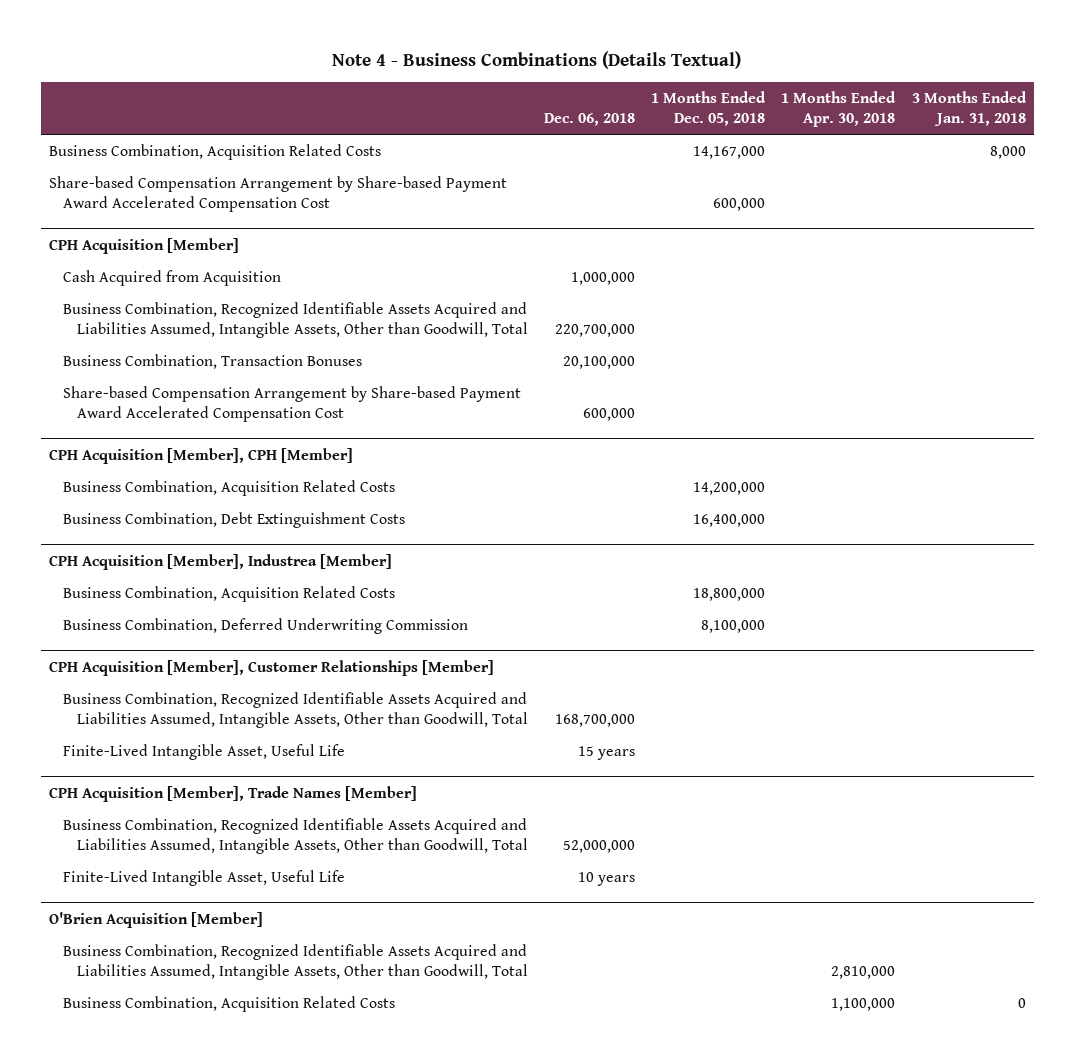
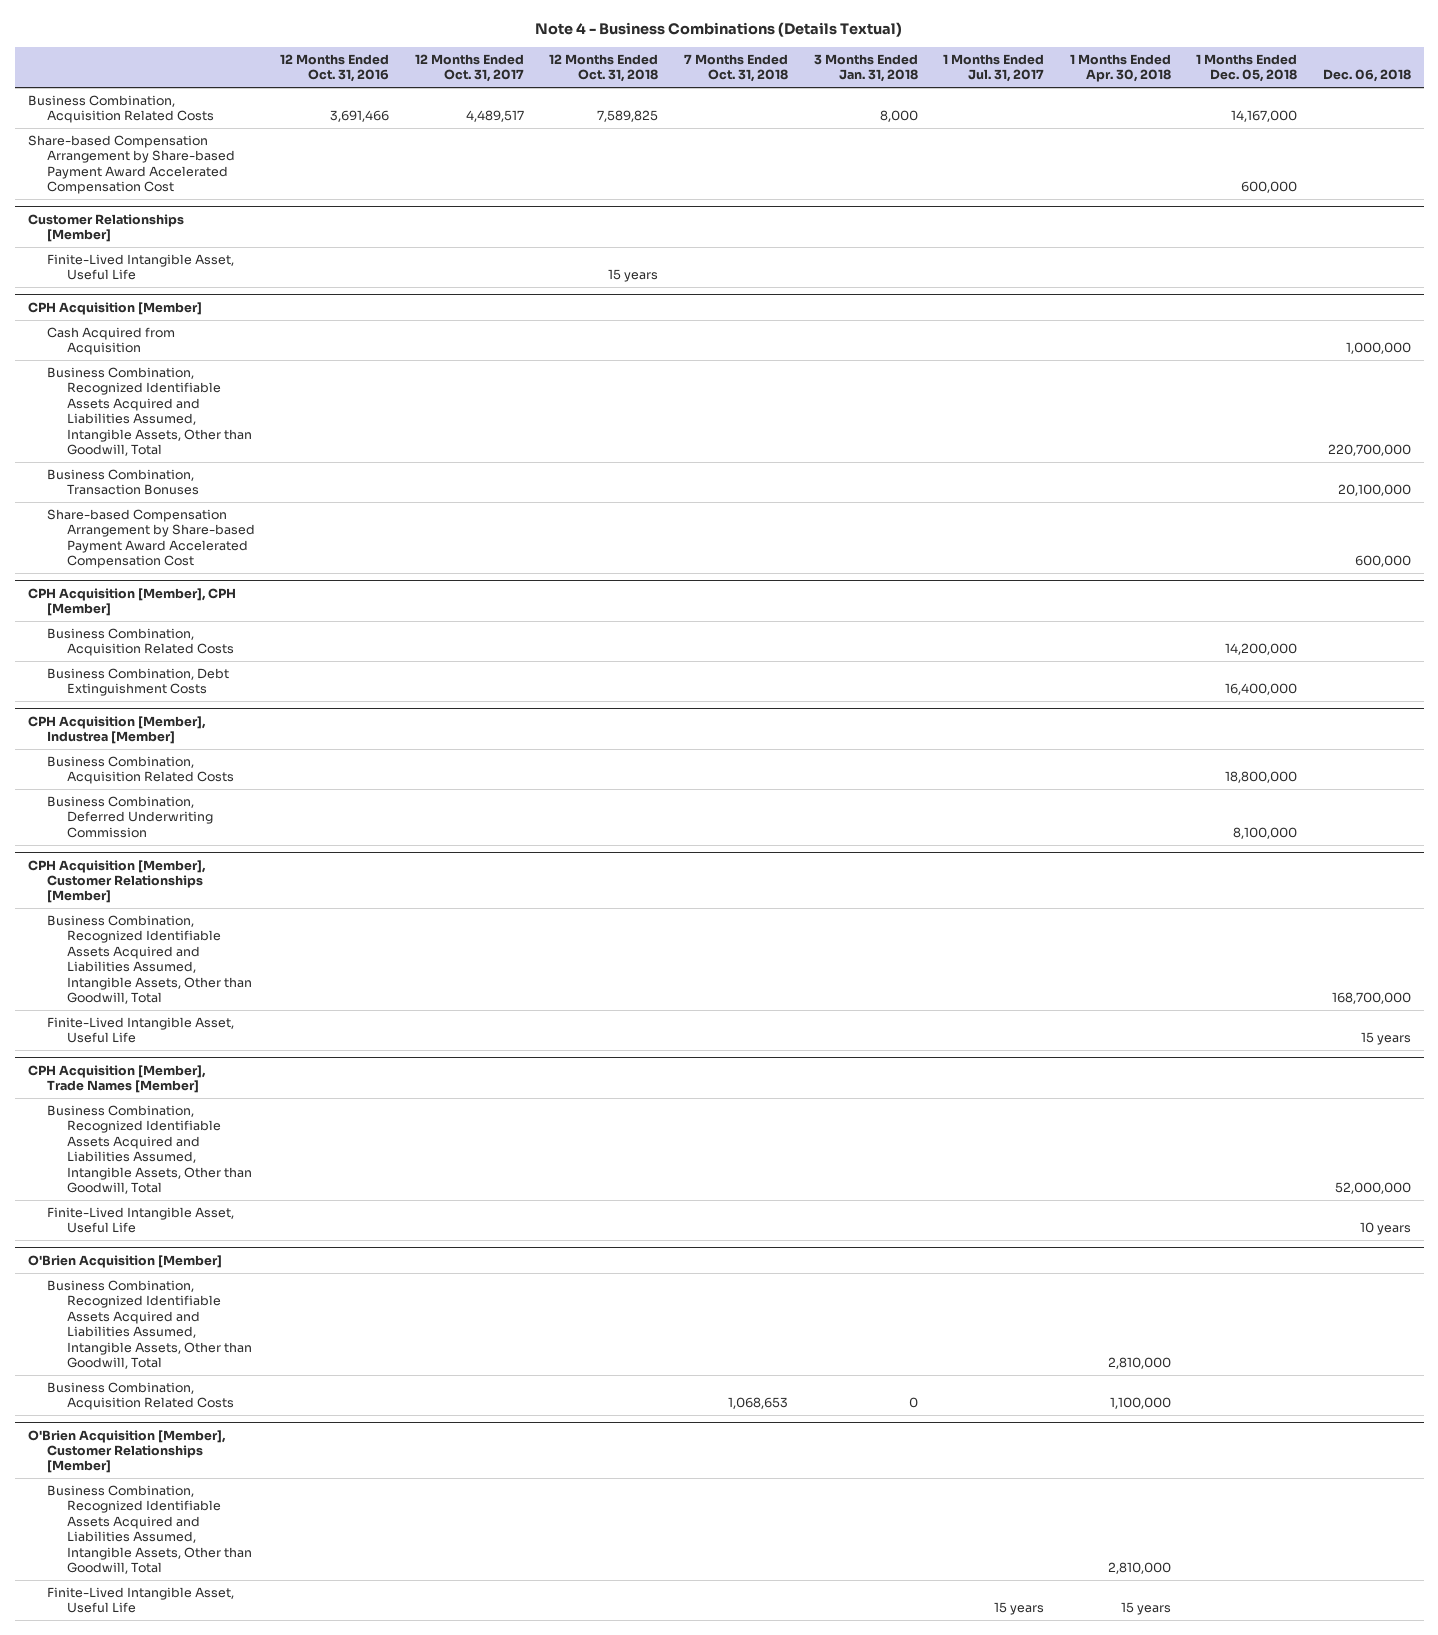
- | Dec. 06, 2018 | 1 Months Ended Dec. 05, 2018 | 1 Months Ended Apr. 30, 2018 | 3 Months Ended Jan. 31, 2018
+ | 12 Months Ended Oct. 31, 2016 | 12 Months Ended Oct. 31, 2017 | 12 Months Ended Oct. 31, 2018 | 7 Months Ended Oct. 31, 2018 | 3 Months Ended Jan. 31, 2018 | 1 Months Ended Jul. 31, 2017 | 1 Months Ended Apr. 30, 2018 | 1 Months Ended Dec. 05, 2018 | Dec. 06, 2018
+ Customer Relationships [Member]
+ Finite-Lived Intangible Asset, Useful Life | | | 15 years | | | | | |
+ O'Brien Acquisition [Member], Customer Relationships [Member]
+ Business Combination, Recognized Identifiable Assets Acquired and Liabilities Assumed, Intangible Assets, Other than Goodwill, Total | | | | | | | 2,810,000 | |
+ Finite-Lived Intangible Asset, Useful Life | | | | | | 15 years | 15 years | |

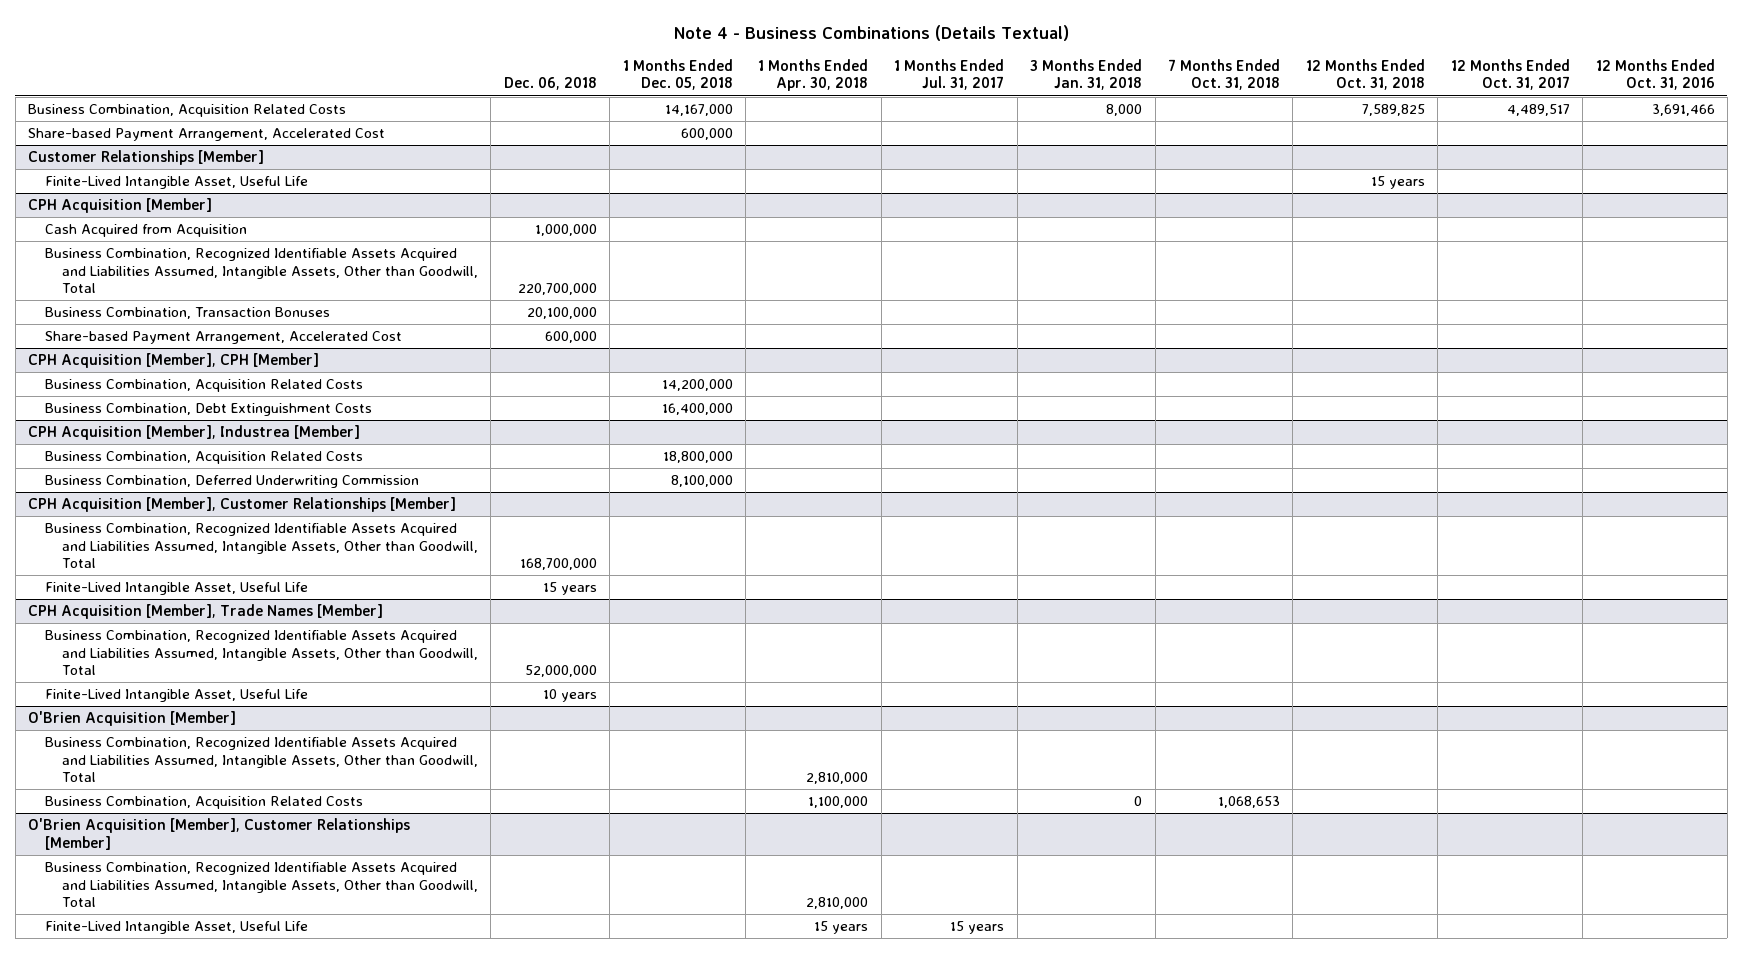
- | 12 Months Ended Oct. 31, 2016 | 12 Months Ended Oct. 31, 2017 | 12 Months Ended Oct. 31, 2018 | 7 Months Ended Oct. 31, 2018 | 3 Months Ended Jan. 31, 2018 | 1 Months Ended Jul. 31, 2017 | 1 Months Ended Apr. 30, 2018 | 1 Months Ended Dec. 05, 2018 | Dec. 06, 2018
+ | Dec. 06, 2018 | 1 Months Ended Dec. 05, 2018 | 1 Months Ended Apr. 30, 2018 | 1 Months Ended Jul. 31, 2017 | 3 Months Ended Jan. 31, 2018 | 7 Months Ended Oct. 31, 2018 | 12 Months Ended Oct. 31, 2018 | 12 Months Ended Oct. 31, 2017 | 12 Months Ended Oct. 31, 2016
- Share-based Compensation Arrangement by Share-based Payment Award Accelerated Compensation Cost | | | | | | | | 600,000 |
+ Share-based Payment Arrangement, Accelerated Cost | | 600,000 | | | | | | |
@ CPH Acquisition [Member]
- Share-based Compensation Arrangement by Share-based Payment Award Accelerated Compensation Cost | | | | | | | | | 600,000
+ Share-based Payment Arrangement, Accelerated Cost | 600,000 | | | | | | | |

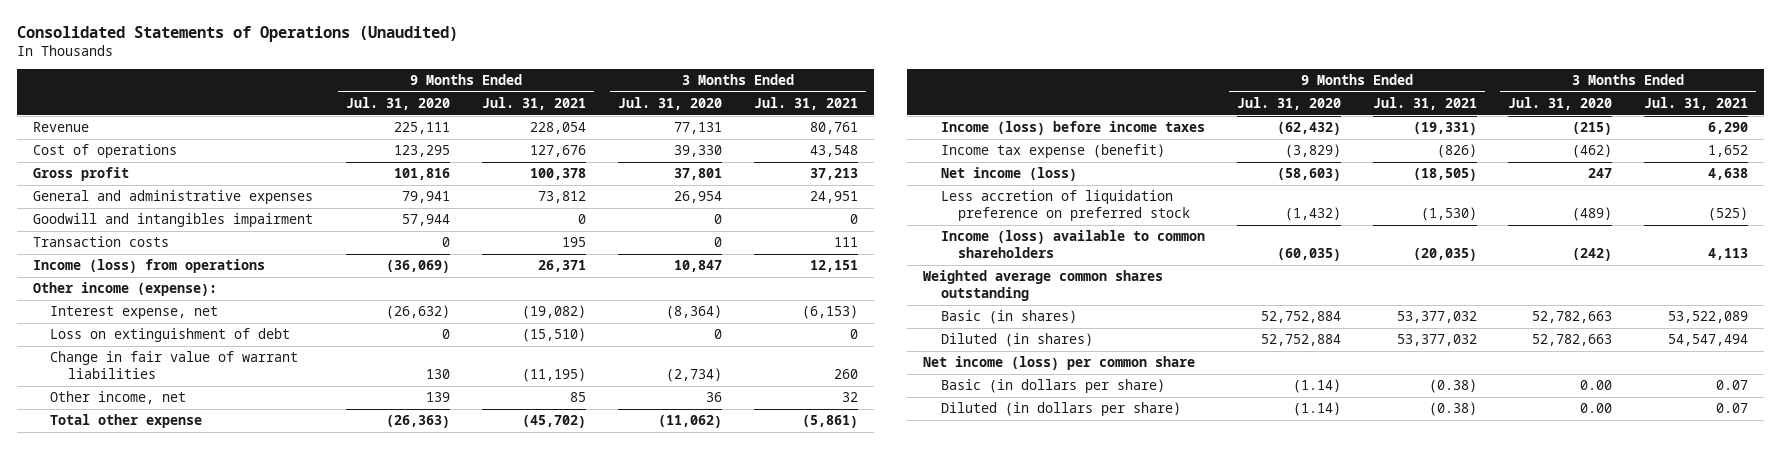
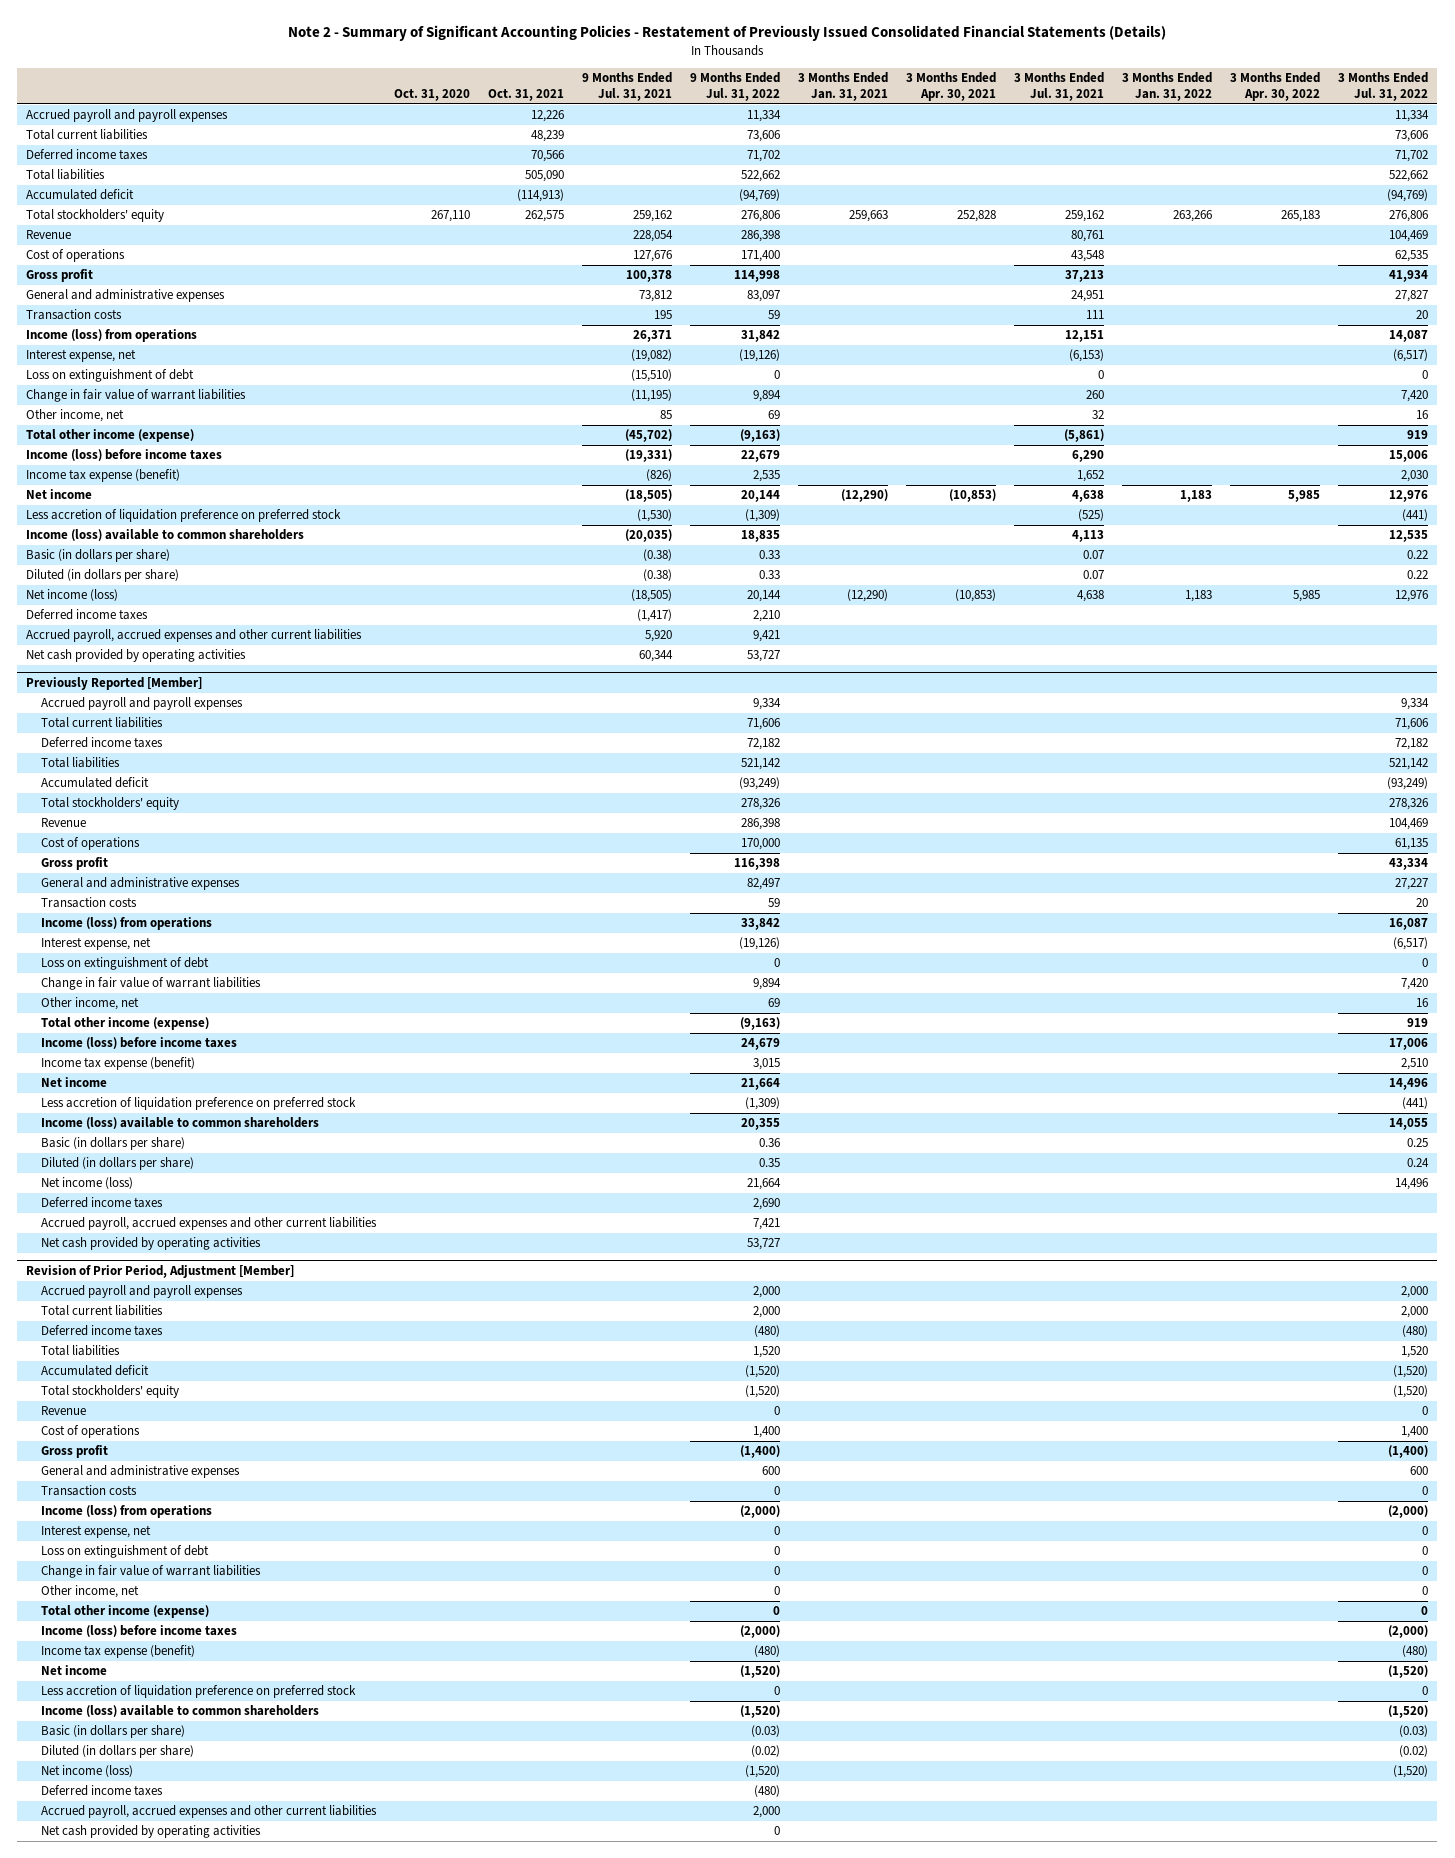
- Consolidated Statements of Operations (Unaudited)
+ Note 2 - Summary of Significant Accounting Policies - Restatement of Previously Issued Consolidated Financial Statements (Details)
- | 9 Months Ended Jul. 31, 2020 | 9 Months Ended Jul. 31, 2021 | 3 Months Ended Jul. 31, 2020 | 3 Months Ended Jul. 31, 2021
+ | Oct. 31, 2020 | Oct. 31, 2021 | 9 Months Ended Jul. 31, 2021 | 9 Months Ended Jul. 31, 2022 | 3 Months Ended Jan. 31, 2021 | 3 Months Ended Apr. 30, 2021 | 3 Months Ended Jul. 31, 2021 | 3 Months Ended Jan. 31, 2022 | 3 Months Ended Apr. 30, 2022 | 3 Months Ended Jul. 31, 2022
+ Accrued payroll and payroll expenses | | 12,226 | | 11,334 | | | | | | 11,334
+ Total current liabilities | | 48,239 | | 73,606 | | | | | | 73,606
+ Deferred income taxes | | 70,566 | | 71,702 | | | | | | 71,702
+ Total liabilities | | 505,090 | | 522,662 | | | | | | 522,662
+ Accumulated deficit | | (114,913) | | (94,769) | | | | | | (94,769)
+ Total stockholders' equity | 267,110 | 262,575 | 259,162 | 276,806 | 259,663 | 252,828 | 259,162 | 263,266 | 265,183 | 276,806
- Goodwill and intangibles impairment | 57,944 | 0 | 0 | 0
- Other income (expense):
- Total other expense | (26,363) | (45,702) | (11,062) | (5,861)
+ Total other income (expense) | | | (45,702) | (9,163) | | | (5,861) | | | 919
+ Net income | | | (18,505) | 20,144 | (12,290) | (10,853) | 4,638 | 1,183 | 5,985 | 12,976
- Weighted average common shares outstanding
- Basic (in shares) | 52,752,884 | 53,377,032 | 52,782,663 | 53,522,089
- Diluted (in shares) | 52,752,884 | 53,377,032 | 52,782,663 | 54,547,494
- Net income (loss) per common share
moved down: Net income (loss) | | | (18,505) | 20,144 | (12,290) | (10,853) | 4,638 | 1,183 | 5,985 | 12,976
+ Deferred income taxes | | | (1,417) | 2,210 | | | | | |
+ Accrued payroll, accrued expenses and other current liabilities | | | 5,920 | 9,421 | | | | | |
+ Net cash provided by operating activities | | | 60,344 | 53,727 | | | | | |
+ Previously Reported [Member]
+ Accrued payroll and payroll expenses | | | | 9,334 | | | | | | 9,334
+ Total current liabilities | | | | 71,606 | | | | | | 71,606
+ Deferred income taxes | | | | 72,182 | | | | | | 72,182
+ Total liabilities | | | | 521,142 | | | | | | 521,142
+ Accumulated deficit | | | | (93,249) | | | | | | (93,249)
+ Total stockholders' equity | | | | 278,326 | | | | | | 278,326
+ Revenue | | | | 286,398 | | | | | | 104,469
+ Cost of operations | | | | 170,000 | | | | | | 61,135
+ Gross profit | | | | 116,398 | | | | | | 43,334
+ General and administrative expenses | | | | 82,497 | | | | | | 27,227
+ Transaction costs | | | | 59 | | | | | | 20
+ Income (loss) from operations | | | | 33,842 | | | | | | 16,087
+ Interest expense, net | | | | (19,126) | | | | | | (6,517)
+ Loss on extinguishment of debt | | | | 0 | | | | | | 0
+ Change in fair value of warrant liabilities | | | | 9,894 | | | | | | 7,420
+ Other income, net | | | | 69 | | | | | | 16
+ Total other income (expense) | | | | (9,163) | | | | | | 919
+ Income (loss) before income taxes | | | | 24,679 | | | | | | 17,006
+ Income tax expense (benefit) | | | | 3,015 | | | | | | 2,510
+ Net income | | | | 21,664 | | | | | | 14,496
+ Less accretion of liquidation preference on preferred stock | | | | (1,309) | | | | | | (441)
+ Income (loss) available to common shareholders | | | | 20,355 | | | | | | 14,055
+ Basic (in dollars per share) | | | | 0.36 | | | | | | 0.25
+ Diluted (in dollars per share) | | | | 0.35 | | | | | | 0.24
+ Net income (loss) | | | | 21,664 | | | | | | 14,496
+ Deferred income taxes | | | | 2,690 | | | | | |
+ Accrued payroll, accrued expenses and other current liabilities | | | | 7,421 | | | | | |
+ Net cash provided by operating activities | | | | 53,727 | | | | | |
+ Revision of Prior Period, Adjustment [Member]
+ Accrued payroll and payroll expenses | | | | 2,000 | | | | | | 2,000
+ Total current liabilities | | | | 2,000 | | | | | | 2,000
+ Deferred income taxes | | | | (480) | | | | | | (480)
+ Total liabilities | | | | 1,520 | | | | | | 1,520
+ Accumulated deficit | | | | (1,520) | | | | | | (1,520)
+ Total stockholders' equity | | | | (1,520) | | | | | | (1,520)
+ Revenue | | | | 0 | | | | | | 0
+ Cost of operations | | | | 1,400 | | | | | | 1,400
+ Gross profit | | | | (1,400) | | | | | | (1,400)
+ General and administrative expenses | | | | 600 | | | | | | 600
+ Transaction costs | | | | 0 | | | | | | 0
+ Income (loss) from operations | | | | (2,000) | | | | | | (2,000)
+ Interest expense, net | | | | 0 | | | | | | 0
+ Loss on extinguishment of debt | | | | 0 | | | | | | 0
+ Change in fair value of warrant liabilities | | | | 0 | | | | | | 0
+ Other income, net | | | | 0 | | | | | | 0
+ Total other income (expense) | | | | 0 | | | | | | 0
+ Income (loss) before income taxes | | | | (2,000) | | | | | | (2,000)
+ Income tax expense (benefit) | | | | (480) | | | | | | (480)
+ Net income | | | | (1,520) | | | | | | (1,520)
+ Less accretion of liquidation preference on preferred stock | | | | 0 | | | | | | 0
+ Income (loss) available to common shareholders | | | | (1,520) | | | | | | (1,520)
+ Basic (in dollars per share) | | | | (0.03) | | | | | | (0.03)
+ Diluted (in dollars per share) | | | | (0.02) | | | | | | (0.02)
+ Net income (loss) | | | | (1,520) | | | | | | (1,520)
+ Deferred income taxes | | | | (480) | | | | | |
+ Accrued payroll, accrued expenses and other current liabilities | | | | 2,000 | | | | | |
+ Net cash provided by operating activities | | | | 0 | | | | | |

